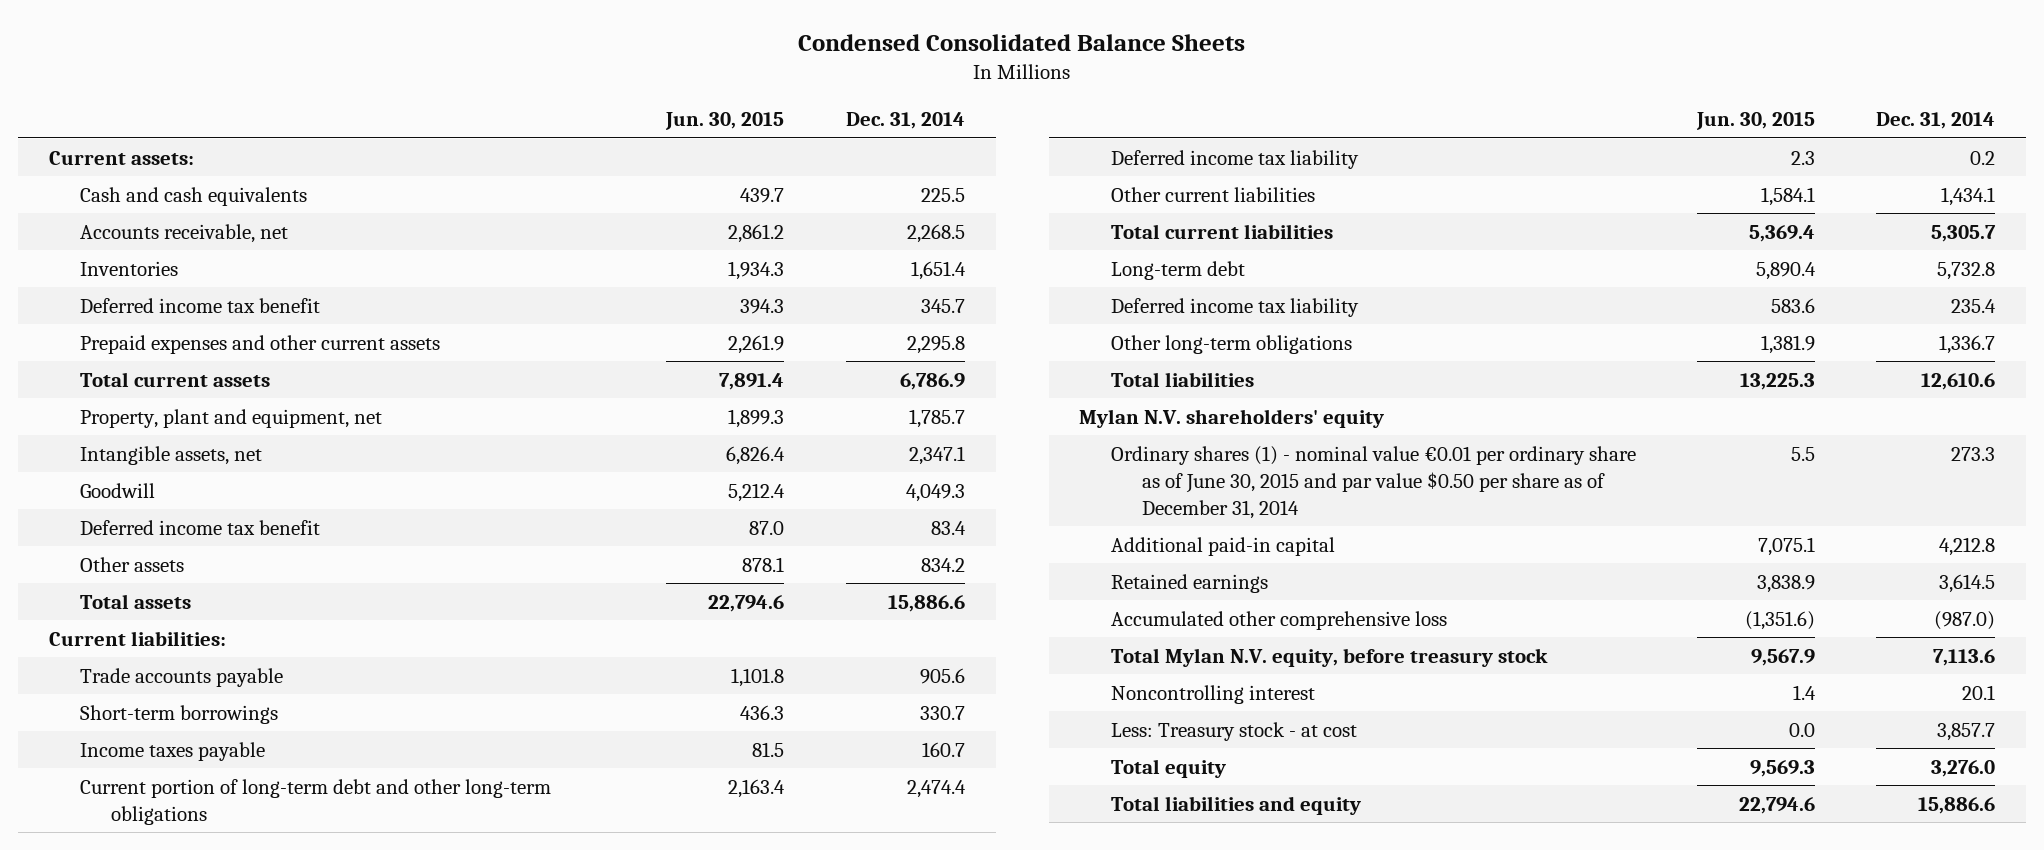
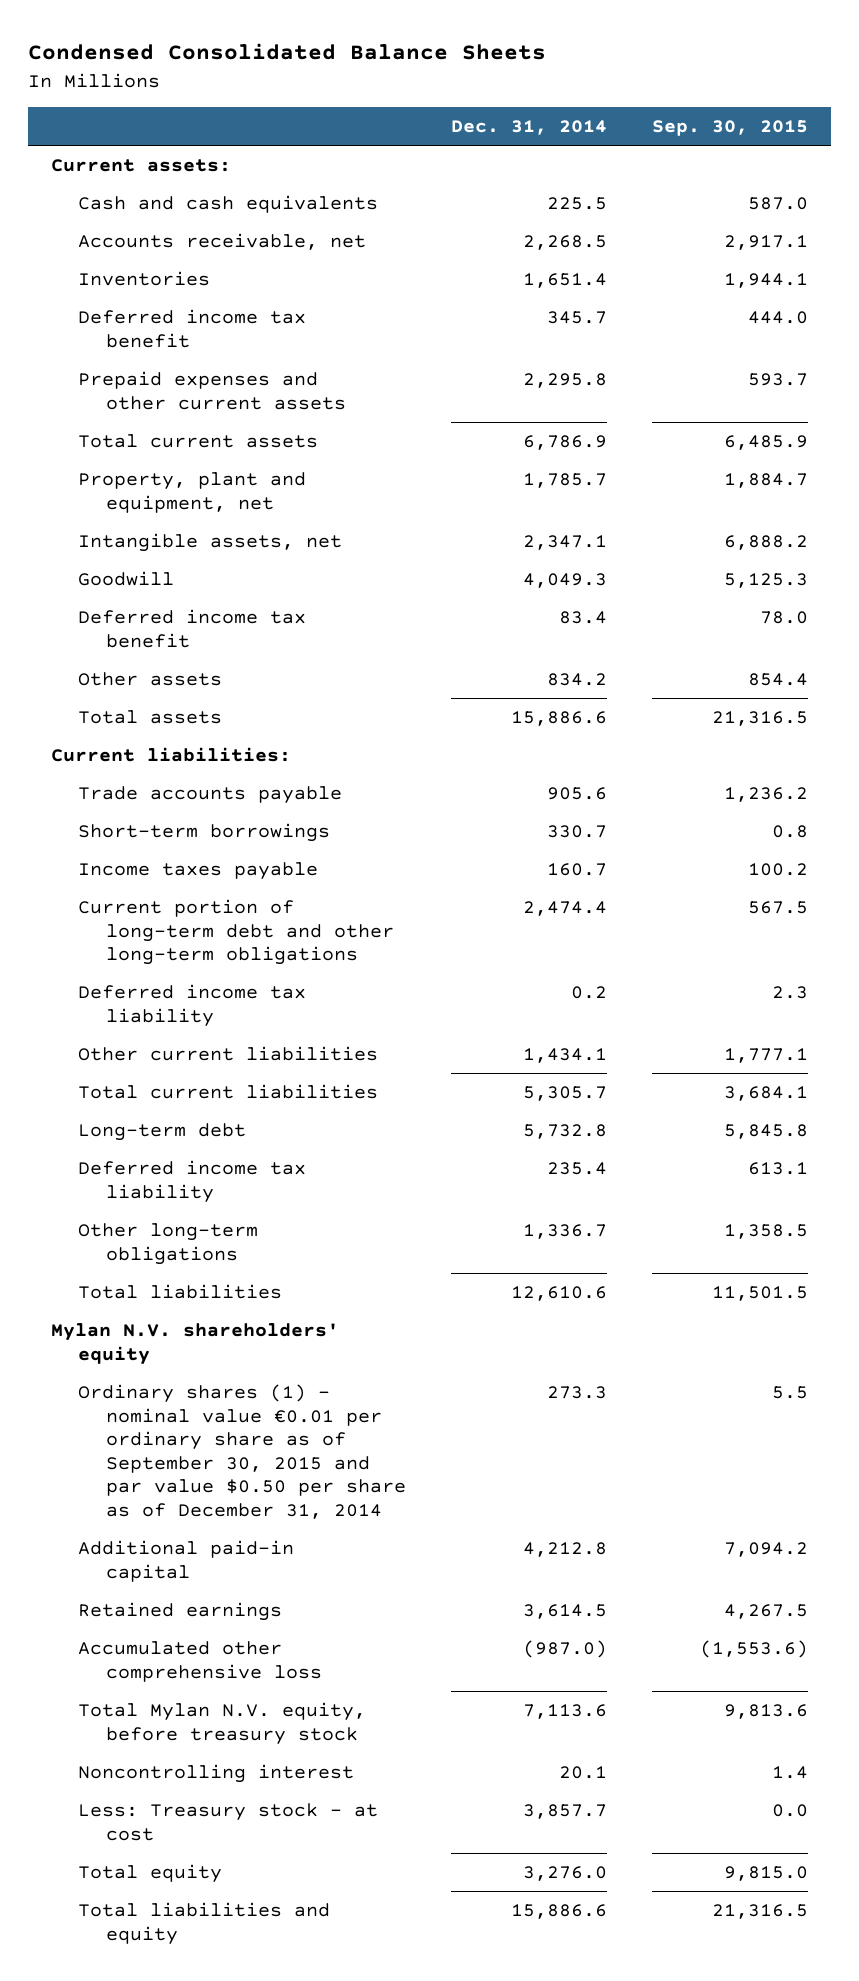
- | Jun. 30, 2015 | Dec. 31, 2014
+ | Dec. 31, 2014 | Sep. 30, 2015
- Ordinary shares (1) - nominal value €0.01 per ordinary share as of June 30, 2015 and par value $0.50 per share as of December 31, 2014 | 5.5 | 273.3
+ Ordinary shares (1) - nominal value €0.01 per ordinary share as of September 30, 2015 and par value $0.50 per share as of December 31, 2014 | 273.3 | 5.5

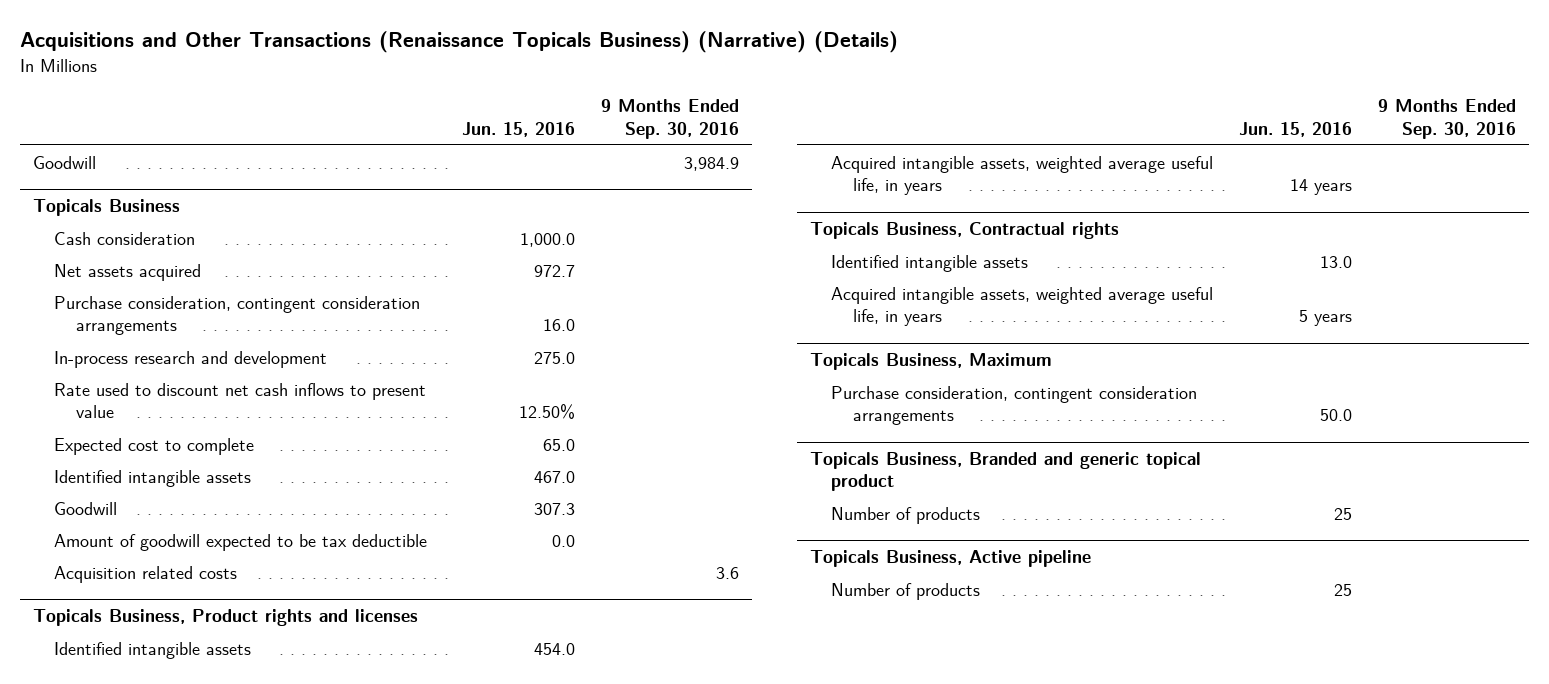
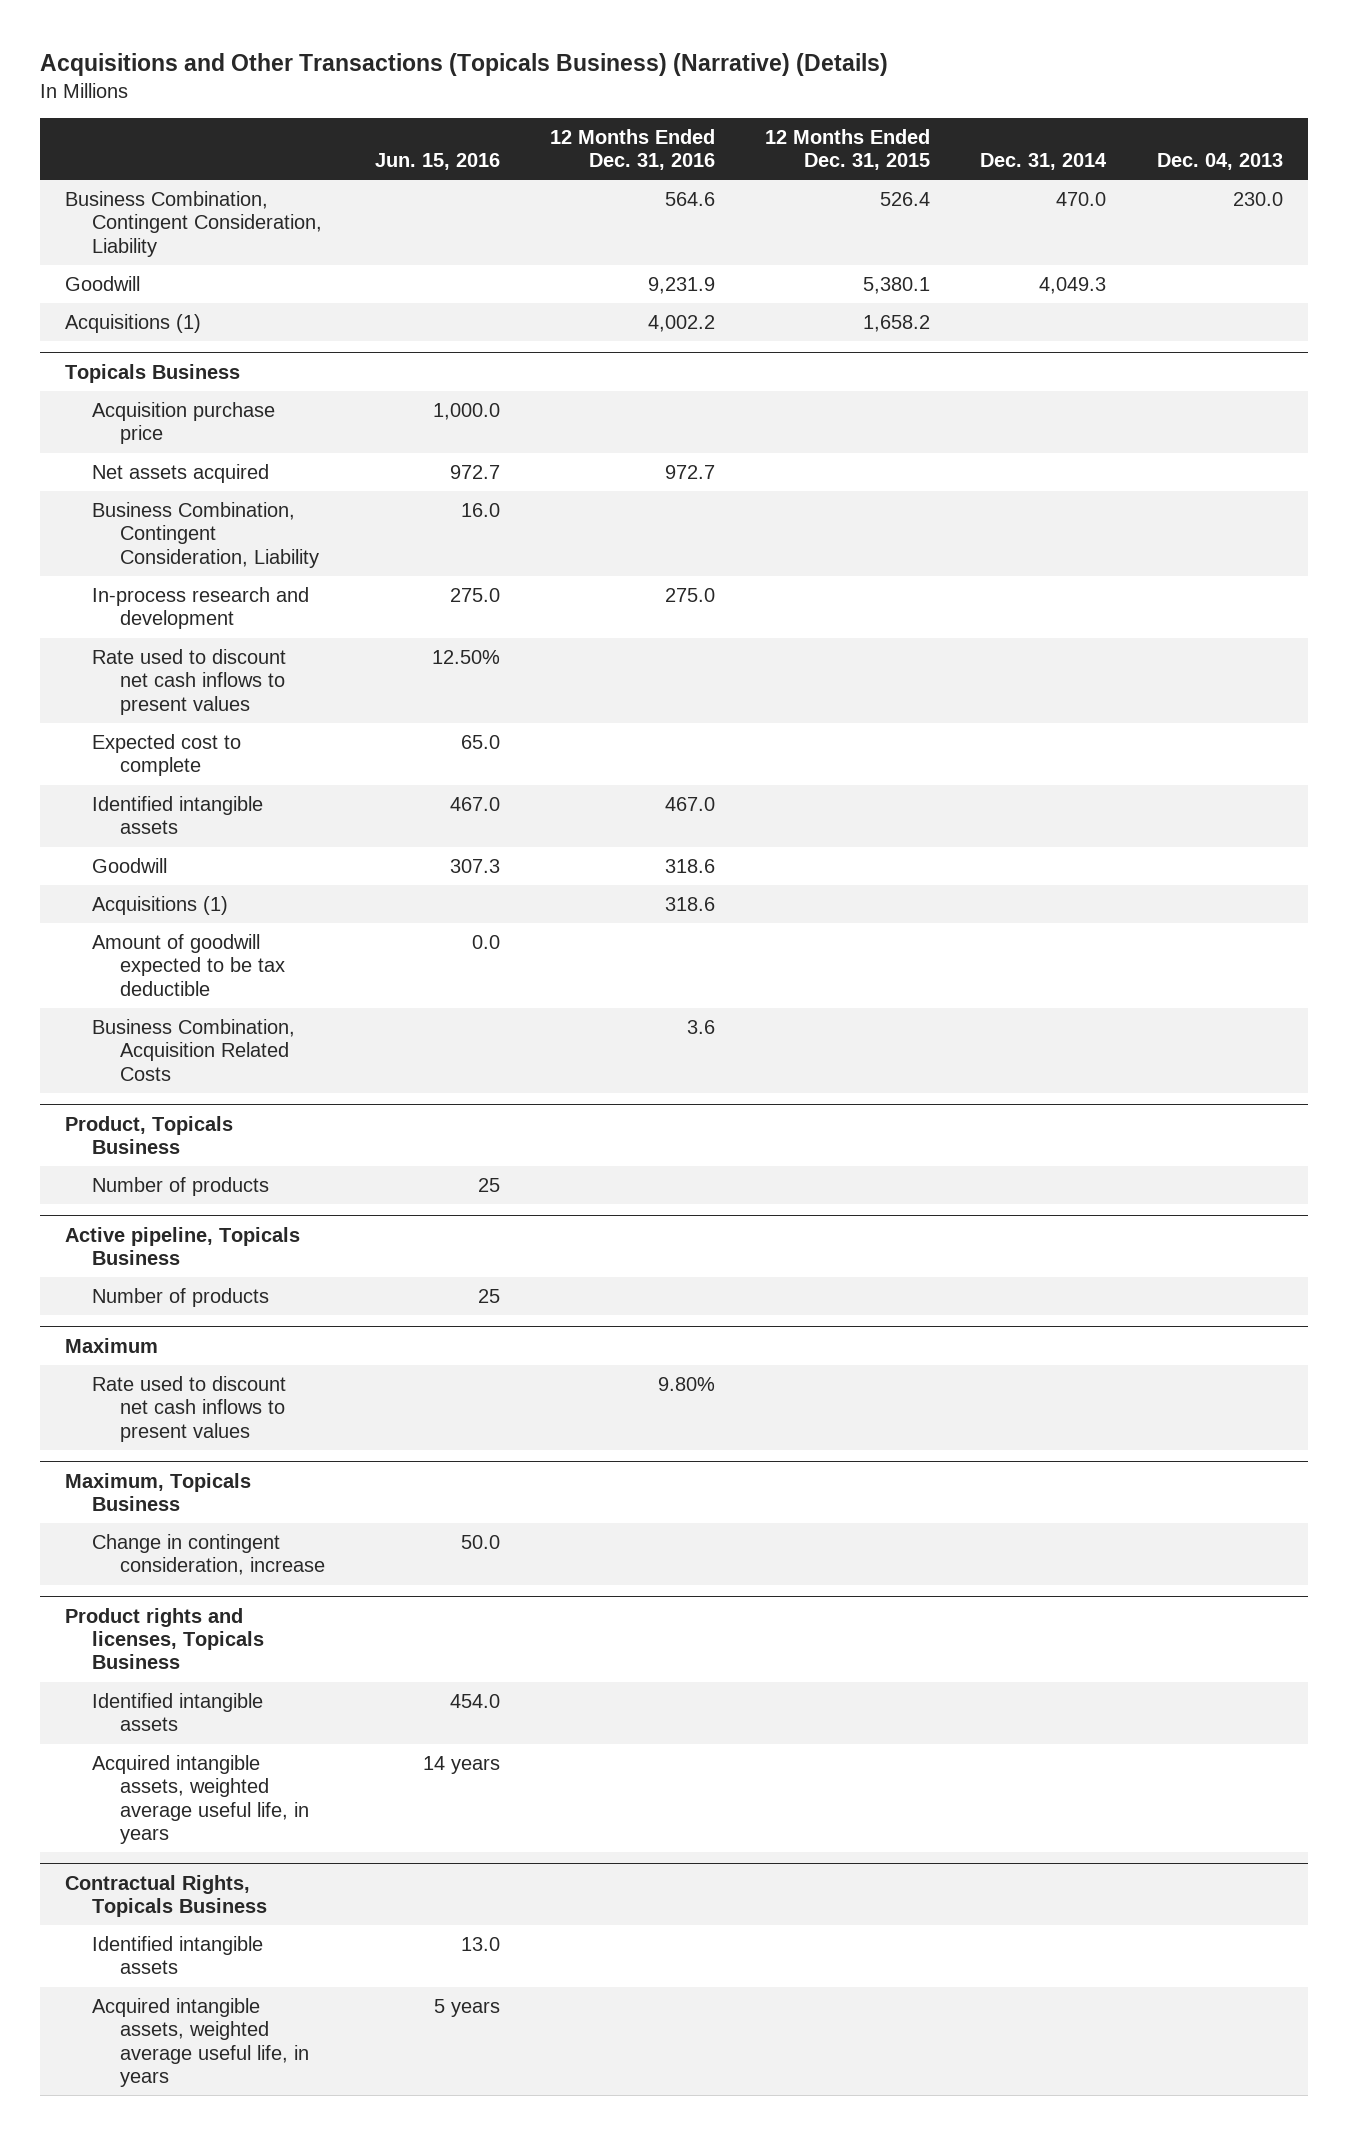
- Acquisitions and Other Transactions (Renaissance Topicals Business) (Narrative) (Details)
+ Acquisitions and Other Transactions (Topicals Business) (Narrative) (Details)
- | Jun. 15, 2016 | 9 Months Ended Sep. 30, 2016
+ | Jun. 15, 2016 | 12 Months Ended Dec. 31, 2016 | 12 Months Ended Dec. 31, 2015 | Dec. 31, 2014 | Dec. 04, 2013
+ Business Combination, Contingent Consideration, Liability | | 564.6 | 526.4 | 470.0 | 230.0
+ Acquisitions (1) | | 4,002.2 | 1,658.2 | |
@ Topicals Business
- Cash consideration | 1,000.0 |
+ Acquisition purchase price | 1,000.0 | | | |
- Purchase consideration, contingent consideration arrangements | 16.0 |
+ Business Combination, Contingent Consideration, Liability | 16.0 | | | |
- Rate used to discount net cash inflows to present value | 12.50% |
+ Rate used to discount net cash inflows to present values | 12.50% | | | |
+ Acquisitions (1) | | 318.6 | | |
- Acquisition related costs | | 3.6
- Topicals Business, Product rights and licenses
@ Topicals Business
+ Business Combination, Acquisition Related Costs | | 3.6 | | |
+ Product, Topicals Business
+ Number of products | 25 | | | |
+ Active pipeline, Topicals Business
+ Number of products | 25 | | | |
+ Maximum
+ Rate used to discount net cash inflows to present values | | 9.80% | | |
+ Maximum, Topicals Business
+ Change in contingent consideration, increase | 50.0 | | | |
+ Product rights and licenses, Topicals Business
- Topicals Business, Contractual rights
+ Contractual Rights, Topicals Business
- Topicals Business, Maximum
- Purchase consideration, contingent consideration arrangements | 50.0 |
- Topicals Business, Branded and generic topical product
- Number of products | 25 |
- Topicals Business, Active pipeline
- Number of products | 25 |

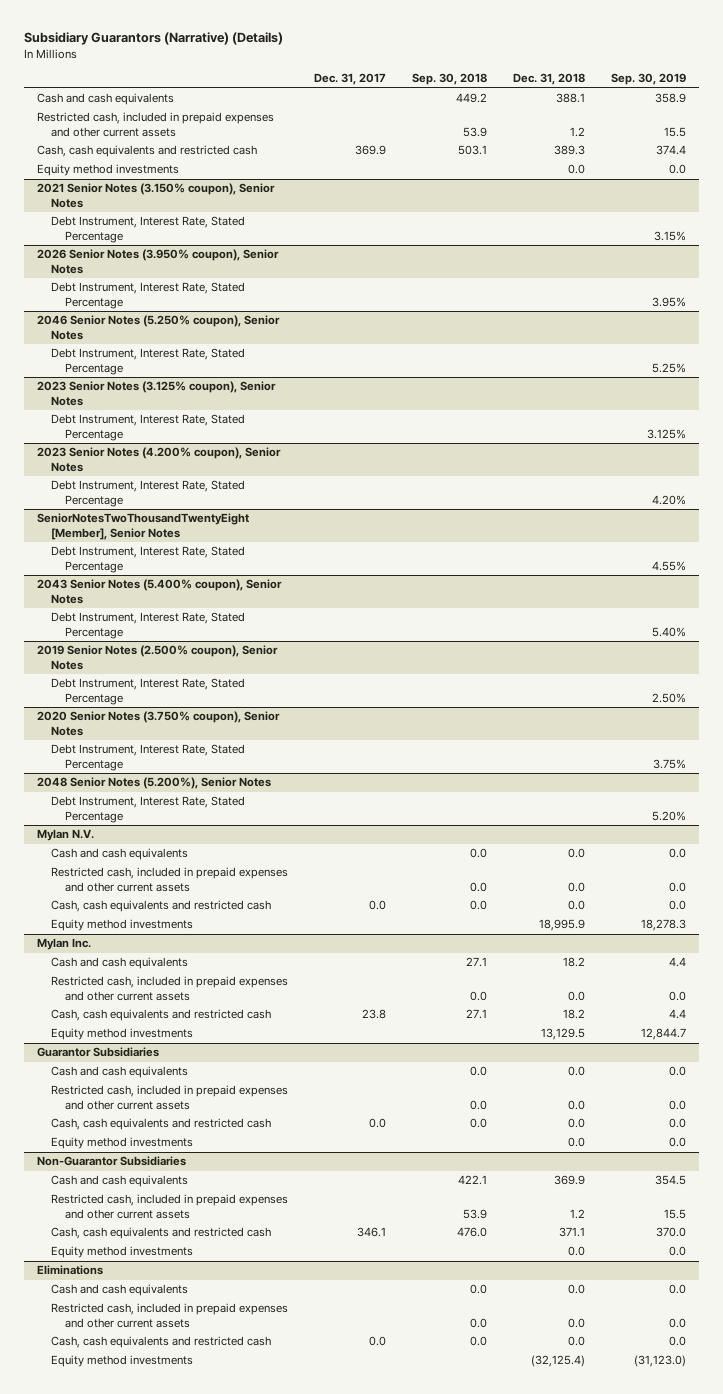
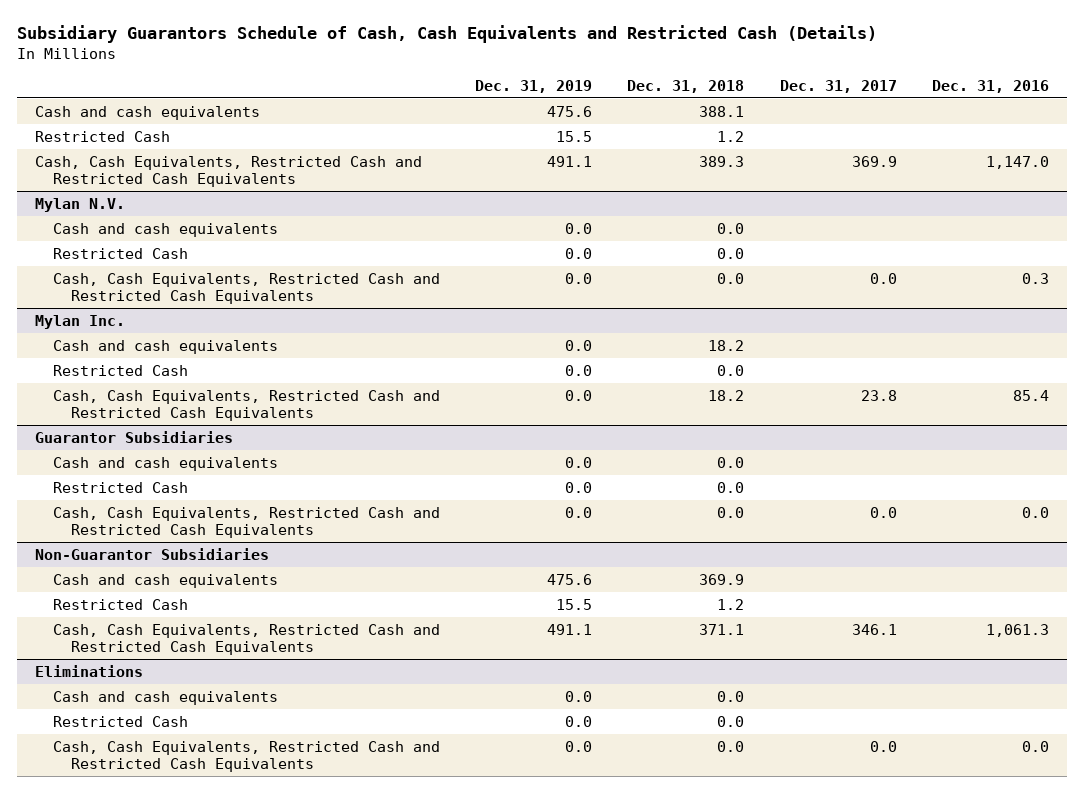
- Subsidiary Guarantors (Narrative) (Details)
+ Subsidiary Guarantors Schedule of Cash, Cash Equivalents and Restricted Cash (Details)
- | Dec. 31, 2017 | Sep. 30, 2018 | Dec. 31, 2018 | Sep. 30, 2019
+ | Dec. 31, 2019 | Dec. 31, 2018 | Dec. 31, 2017 | Dec. 31, 2016
- Restricted cash, included in prepaid expenses and other current assets | | 53.9 | 1.2 | 15.5
- Cash, cash equivalents and restricted cash | 369.9 | 503.1 | 389.3 | 374.4
- Equity method investments | | | 0.0 | 0.0
- 2021 Senior Notes (3.150% coupon), Senior Notes
- Debt Instrument, Interest Rate, Stated Percentage | | | | 3.15%
- 2026 Senior Notes (3.950% coupon), Senior Notes
- Debt Instrument, Interest Rate, Stated Percentage | | | | 3.95%
- 2046 Senior Notes (5.250% coupon), Senior Notes
- Debt Instrument, Interest Rate, Stated Percentage | | | | 5.25%
- 2023 Senior Notes (3.125% coupon), Senior Notes
- Debt Instrument, Interest Rate, Stated Percentage | | | | 3.125%
- 2023 Senior Notes (4.200% coupon), Senior Notes
- Debt Instrument, Interest Rate, Stated Percentage | | | | 4.20%
- SeniorNotesTwoThousandTwentyEight [Member], Senior Notes
- Debt Instrument, Interest Rate, Stated Percentage | | | | 4.55%
- 2043 Senior Notes (5.400% coupon), Senior Notes
- Debt Instrument, Interest Rate, Stated Percentage | | | | 5.40%
- 2019 Senior Notes (2.500% coupon), Senior Notes
- Debt Instrument, Interest Rate, Stated Percentage | | | | 2.50%
- 2020 Senior Notes (3.750% coupon), Senior Notes
- Debt Instrument, Interest Rate, Stated Percentage | | | | 3.75%
- 2048 Senior Notes (5.200%), Senior Notes
- Debt Instrument, Interest Rate, Stated Percentage | | | | 5.20%
+ Restricted Cash | 15.5 | 1.2 | |
+ Cash, Cash Equivalents, Restricted Cash and Restricted Cash Equivalents | 491.1 | 389.3 | 369.9 | 1,147.0
@ Mylan N.V.
- Restricted cash, included in prepaid expenses and other current assets | | 0.0 | 0.0 | 0.0
- Cash, cash equivalents and restricted cash | 0.0 | 0.0 | 0.0 | 0.0
- Equity method investments | | | 18,995.9 | 18,278.3
+ Restricted Cash | 0.0 | 0.0 | |
+ Cash, Cash Equivalents, Restricted Cash and Restricted Cash Equivalents | 0.0 | 0.0 | 0.0 | 0.3
@ Mylan Inc.
- Restricted cash, included in prepaid expenses and other current assets | | 0.0 | 0.0 | 0.0
- Cash, cash equivalents and restricted cash | 23.8 | 27.1 | 18.2 | 4.4
- Equity method investments | | | 13,129.5 | 12,844.7
+ Restricted Cash | 0.0 | 0.0 | |
+ Cash, Cash Equivalents, Restricted Cash and Restricted Cash Equivalents | 0.0 | 18.2 | 23.8 | 85.4
@ Guarantor Subsidiaries
- Restricted cash, included in prepaid expenses and other current assets | | 0.0 | 0.0 | 0.0
- Cash, cash equivalents and restricted cash | 0.0 | 0.0 | 0.0 | 0.0
- Equity method investments | | | 0.0 | 0.0
+ Restricted Cash | 0.0 | 0.0 | |
+ Cash, Cash Equivalents, Restricted Cash and Restricted Cash Equivalents | 0.0 | 0.0 | 0.0 | 0.0
@ Non-Guarantor Subsidiaries
- Restricted cash, included in prepaid expenses and other current assets | | 53.9 | 1.2 | 15.5
- Cash, cash equivalents and restricted cash | 346.1 | 476.0 | 371.1 | 370.0
- Equity method investments | | | 0.0 | 0.0
+ Restricted Cash | 15.5 | 1.2 | |
+ Cash, Cash Equivalents, Restricted Cash and Restricted Cash Equivalents | 491.1 | 371.1 | 346.1 | 1,061.3
@ Eliminations
- Restricted cash, included in prepaid expenses and other current assets | | 0.0 | 0.0 | 0.0
- Cash, cash equivalents and restricted cash | 0.0 | 0.0 | 0.0 | 0.0
- Equity method investments | | | (32,125.4) | (31,123.0)
+ Restricted Cash | 0.0 | 0.0 | |
+ Cash, Cash Equivalents, Restricted Cash and Restricted Cash Equivalents | 0.0 | 0.0 | 0.0 | 0.0

